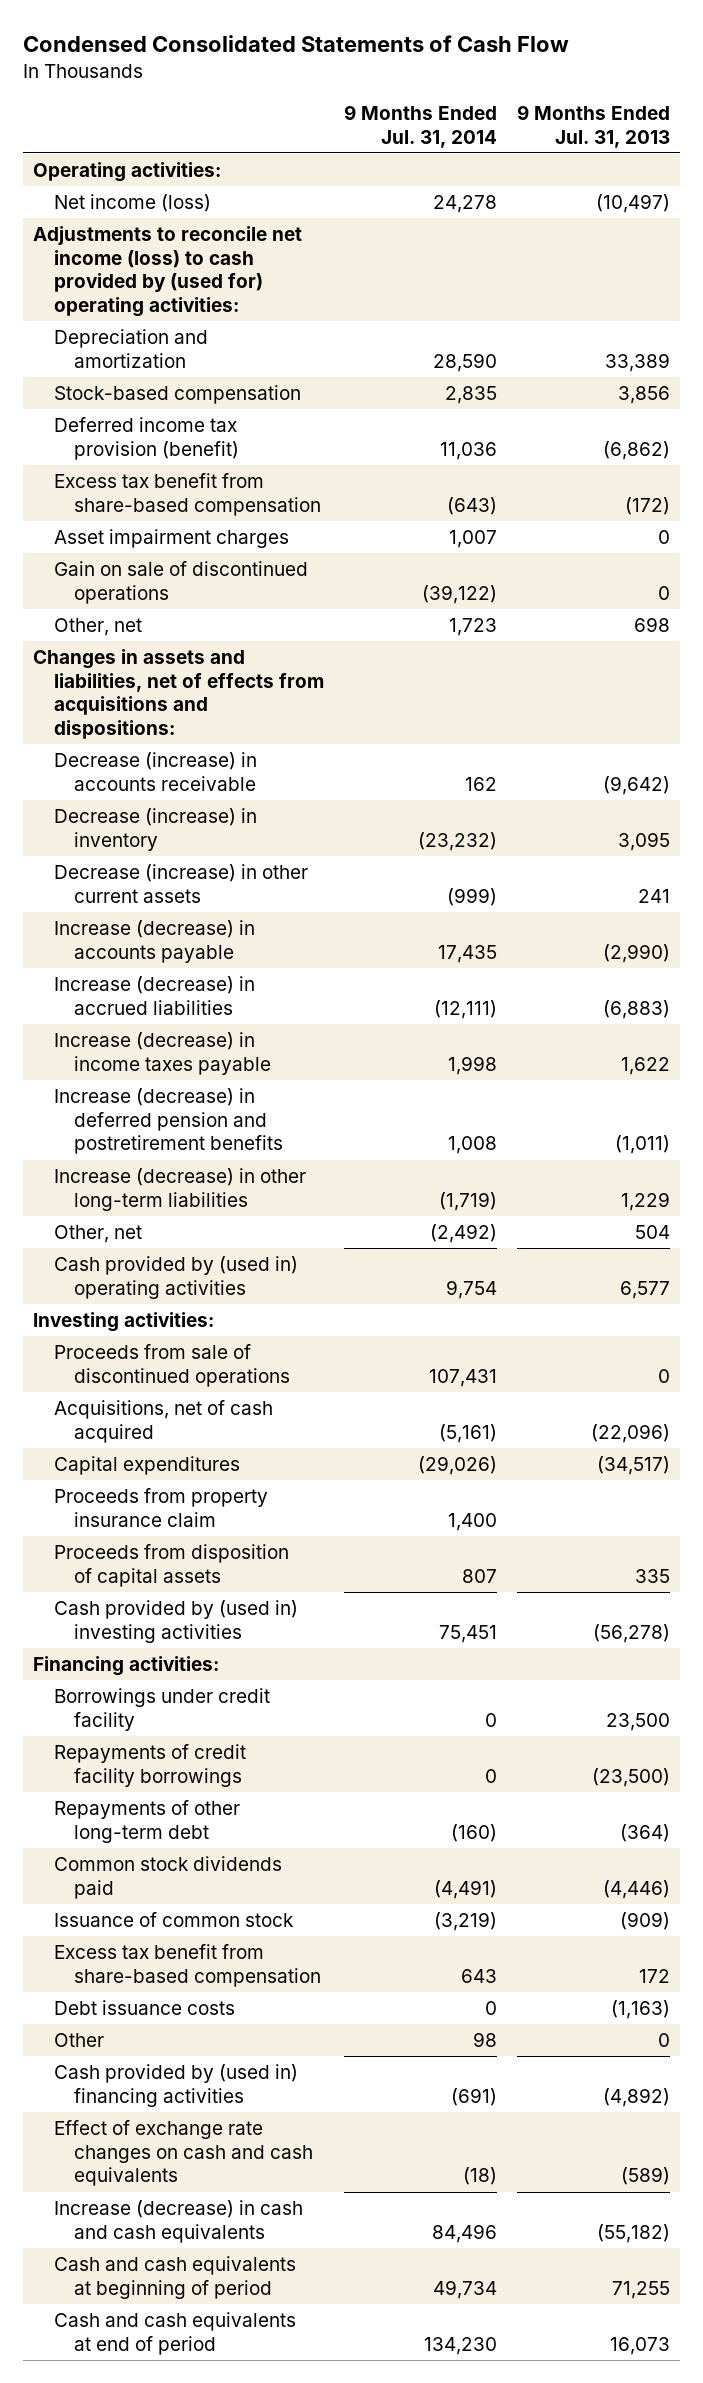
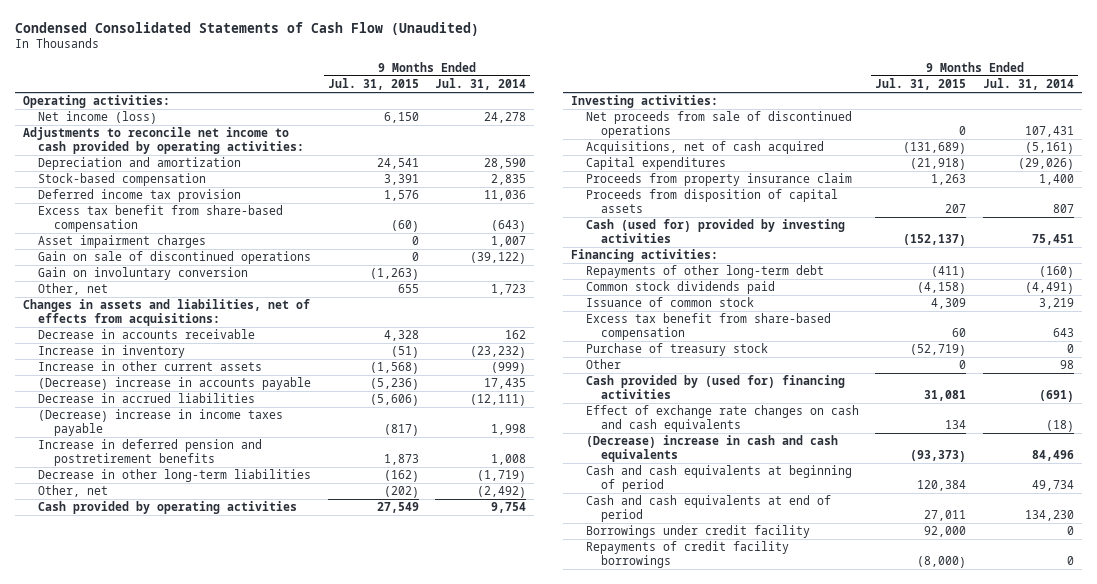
- Condensed Consolidated Statements of Cash Flow
+ Condensed Consolidated Statements of Cash Flow (Unaudited)
- | 9 Months Ended Jul. 31, 2014 | 9 Months Ended Jul. 31, 2013
+ | 9 Months Ended Jul. 31, 2015 | 9 Months Ended Jul. 31, 2014
- Adjustments to reconcile net income (loss) to cash provided by (used for) operating activities:
+ Adjustments to reconcile net income to cash provided by operating activities:
- Deferred income tax provision (benefit) | 11,036 | (6,862)
+ Deferred income tax provision | 1,576 | 11,036
+ Gain on involuntary conversion | (1,263) |
- Changes in assets and liabilities, net of effects from acquisitions and dispositions:
- Decrease (increase) in accounts receivable | 162 | (9,642)
- Decrease (increase) in inventory | (23,232) | 3,095
- Decrease (increase) in other current assets | (999) | 241
- Increase (decrease) in accounts payable | 17,435 | (2,990)
- Increase (decrease) in accrued liabilities | (12,111) | (6,883)
- Increase (decrease) in income taxes payable | 1,998 | 1,622
- Increase (decrease) in deferred pension and postretirement benefits | 1,008 | (1,011)
- Increase (decrease) in other long-term liabilities | (1,719) | 1,229
+ Changes in assets and liabilities, net of effects from acquisitions:
+ Decrease in accounts receivable | 4,328 | 162
+ Increase in inventory | (51) | (23,232)
+ Increase in other current assets | (1,568) | (999)
+ (Decrease) increase in accounts payable | (5,236) | 17,435
+ Decrease in accrued liabilities | (5,606) | (12,111)
+ (Decrease) increase in income taxes payable | (817) | 1,998
+ Increase in deferred pension and postretirement benefits | 1,873 | 1,008
+ Decrease in other long-term liabilities | (162) | (1,719)
- Cash provided by (used in) operating activities | 9,754 | 6,577
+ Cash provided by operating activities | 27,549 | 9,754
- Proceeds from sale of discontinued operations | 107,431 | 0
+ Net proceeds from sale of discontinued operations | 0 | 107,431
- Cash provided by (used in) investing activities | 75,451 | (56,278)
+ Cash (used for) provided by investing activities | (152,137) | 75,451
- Issuance of common stock | (3,219) | (909)
+ Issuance of common stock | 4,309 | 3,219
- Debt issuance costs | 0 | (1,163)
+ Purchase of treasury stock | (52,719) | 0
- Cash provided by (used in) financing activities | (691) | (4,892)
+ Cash provided by (used for) financing activities | 31,081 | (691)
- Increase (decrease) in cash and cash equivalents | 84,496 | (55,182)
+ (Decrease) increase in cash and cash equivalents | (93,373) | 84,496
moved down: Borrowings under credit facility | 92,000 | 0
moved down: Repayments of credit facility borrowings | (8,000) | 0

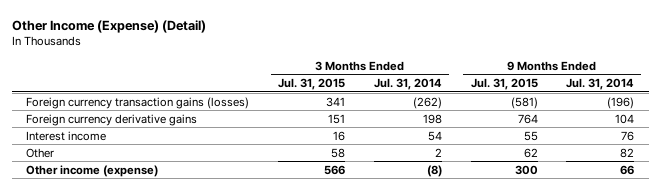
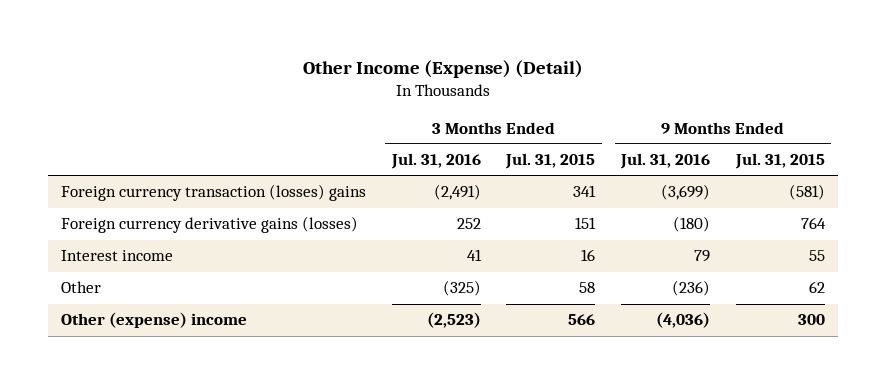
- | 3 Months Ended Jul. 31, 2015 | 3 Months Ended Jul. 31, 2014 | 9 Months Ended Jul. 31, 2015 | 9 Months Ended Jul. 31, 2014
+ | 3 Months Ended Jul. 31, 2016 | 3 Months Ended Jul. 31, 2015 | 9 Months Ended Jul. 31, 2016 | 9 Months Ended Jul. 31, 2015
- Foreign currency transaction gains (losses) | 341 | (262) | (581) | (196)
- Foreign currency derivative gains | 151 | 198 | 764 | 104
+ Foreign currency transaction (losses) gains | (2,491) | 341 | (3,699) | (581)
+ Foreign currency derivative gains (losses) | 252 | 151 | (180) | 764
- Other income (expense) | 566 | (8) | 300 | 66
+ Other (expense) income | (2,523) | 566 | (4,036) | 300

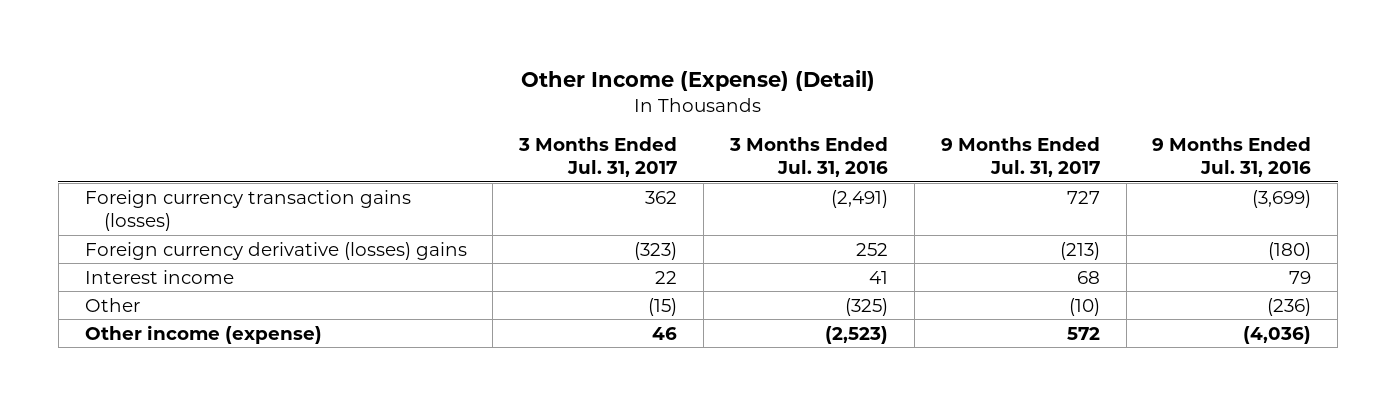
- | 3 Months Ended Jul. 31, 2016 | 3 Months Ended Jul. 31, 2015 | 9 Months Ended Jul. 31, 2016 | 9 Months Ended Jul. 31, 2015
+ | 3 Months Ended Jul. 31, 2017 | 3 Months Ended Jul. 31, 2016 | 9 Months Ended Jul. 31, 2017 | 9 Months Ended Jul. 31, 2016
- Foreign currency transaction (losses) gains | (2,491) | 341 | (3,699) | (581)
- Foreign currency derivative gains (losses) | 252 | 151 | (180) | 764
+ Foreign currency transaction gains (losses) | 362 | (2,491) | 727 | (3,699)
+ Foreign currency derivative (losses) gains | (323) | 252 | (213) | (180)
- Other (expense) income | (2,523) | 566 | (4,036) | 300
+ Other income (expense) | 46 | (2,523) | 572 | (4,036)

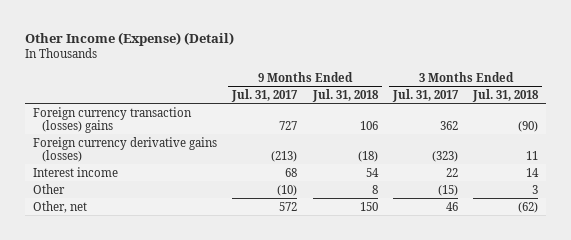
- | 3 Months Ended Jul. 31, 2017 | 3 Months Ended Jul. 31, 2016 | 9 Months Ended Jul. 31, 2017 | 9 Months Ended Jul. 31, 2016
+ | 9 Months Ended Jul. 31, 2017 | 9 Months Ended Jul. 31, 2018 | 3 Months Ended Jul. 31, 2017 | 3 Months Ended Jul. 31, 2018
- Foreign currency transaction gains (losses) | 362 | (2,491) | 727 | (3,699)
- Foreign currency derivative (losses) gains | (323) | 252 | (213) | (180)
+ Foreign currency transaction (losses) gains | 727 | 106 | 362 | (90)
+ Foreign currency derivative gains (losses) | (213) | (18) | (323) | 11
- Other income (expense) | 46 | (2,523) | 572 | (4,036)
+ Other, net | 572 | 150 | 46 | (62)

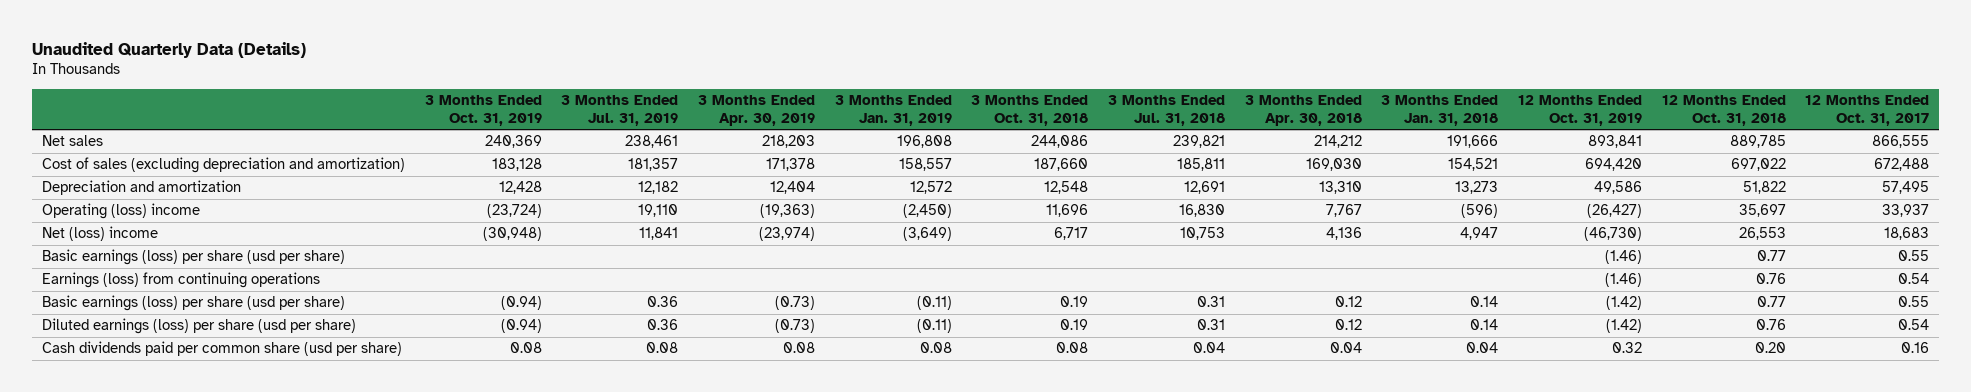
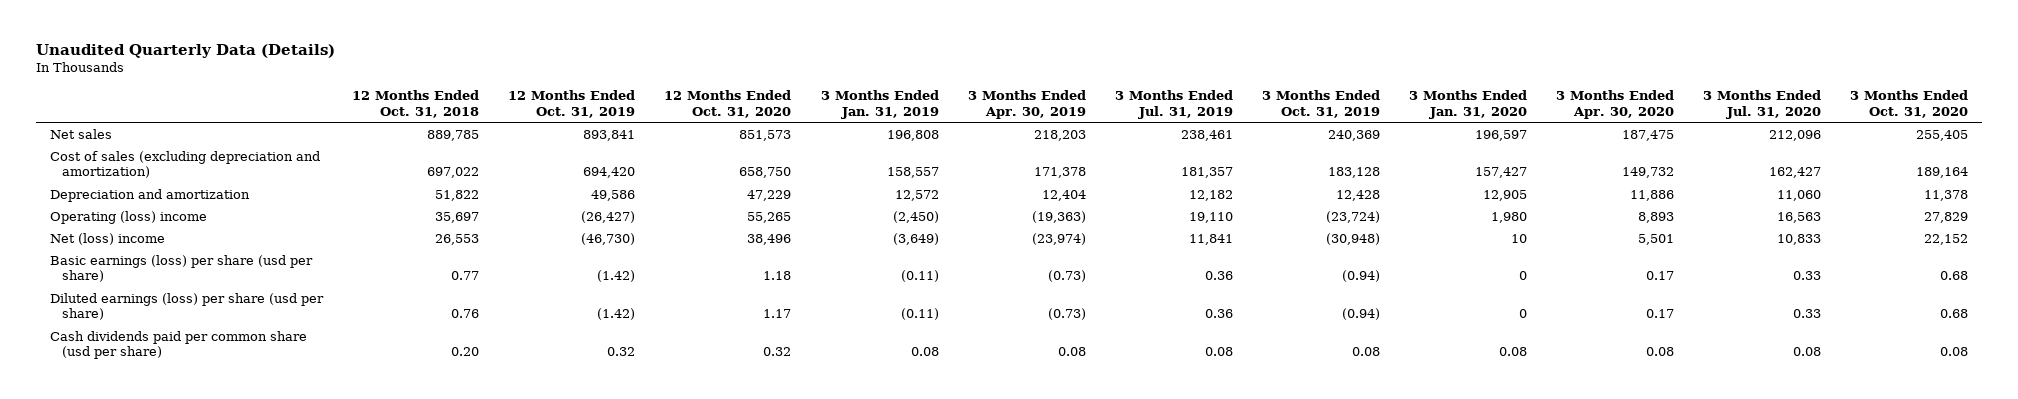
- | 3 Months Ended Oct. 31, 2019 | 3 Months Ended Jul. 31, 2019 | 3 Months Ended Apr. 30, 2019 | 3 Months Ended Jan. 31, 2019 | 3 Months Ended Oct. 31, 2018 | 3 Months Ended Jul. 31, 2018 | 3 Months Ended Apr. 30, 2018 | 3 Months Ended Jan. 31, 2018 | 12 Months Ended Oct. 31, 2019 | 12 Months Ended Oct. 31, 2018 | 12 Months Ended Oct. 31, 2017
+ | 12 Months Ended Oct. 31, 2018 | 12 Months Ended Oct. 31, 2019 | 12 Months Ended Oct. 31, 2020 | 3 Months Ended Jan. 31, 2019 | 3 Months Ended Apr. 30, 2019 | 3 Months Ended Jul. 31, 2019 | 3 Months Ended Oct. 31, 2019 | 3 Months Ended Jan. 31, 2020 | 3 Months Ended Apr. 30, 2020 | 3 Months Ended Jul. 31, 2020 | 3 Months Ended Oct. 31, 2020
- Basic earnings (loss) per share (usd per share) | | | | | | | | | (1.46) | 0.77 | 0.55
- Earnings (loss) from continuing operations | | | | | | | | | (1.46) | 0.76 | 0.54

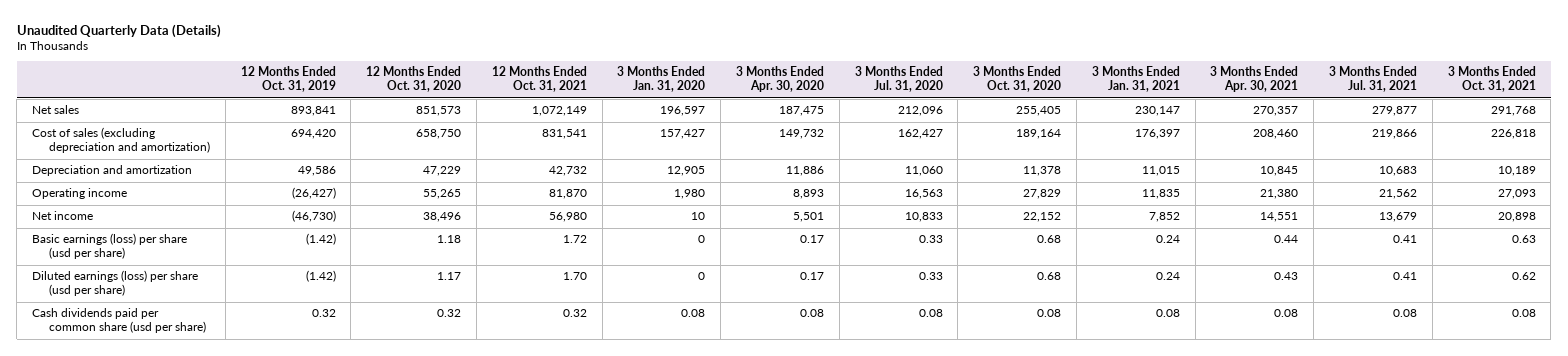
- | 12 Months Ended Oct. 31, 2018 | 12 Months Ended Oct. 31, 2019 | 12 Months Ended Oct. 31, 2020 | 3 Months Ended Jan. 31, 2019 | 3 Months Ended Apr. 30, 2019 | 3 Months Ended Jul. 31, 2019 | 3 Months Ended Oct. 31, 2019 | 3 Months Ended Jan. 31, 2020 | 3 Months Ended Apr. 30, 2020 | 3 Months Ended Jul. 31, 2020 | 3 Months Ended Oct. 31, 2020
+ | 12 Months Ended Oct. 31, 2019 | 12 Months Ended Oct. 31, 2020 | 12 Months Ended Oct. 31, 2021 | 3 Months Ended Jan. 31, 2020 | 3 Months Ended Apr. 30, 2020 | 3 Months Ended Jul. 31, 2020 | 3 Months Ended Oct. 31, 2020 | 3 Months Ended Jan. 31, 2021 | 3 Months Ended Apr. 30, 2021 | 3 Months Ended Jul. 31, 2021 | 3 Months Ended Oct. 31, 2021
- Operating (loss) income | 35,697 | (26,427) | 55,265 | (2,450) | (19,363) | 19,110 | (23,724) | 1,980 | 8,893 | 16,563 | 27,829
- Net (loss) income | 26,553 | (46,730) | 38,496 | (3,649) | (23,974) | 11,841 | (30,948) | 10 | 5,501 | 10,833 | 22,152
+ Operating income | (26,427) | 55,265 | 81,870 | 1,980 | 8,893 | 16,563 | 27,829 | 11,835 | 21,380 | 21,562 | 27,093
+ Net income | (46,730) | 38,496 | 56,980 | 10 | 5,501 | 10,833 | 22,152 | 7,852 | 14,551 | 13,679 | 20,898

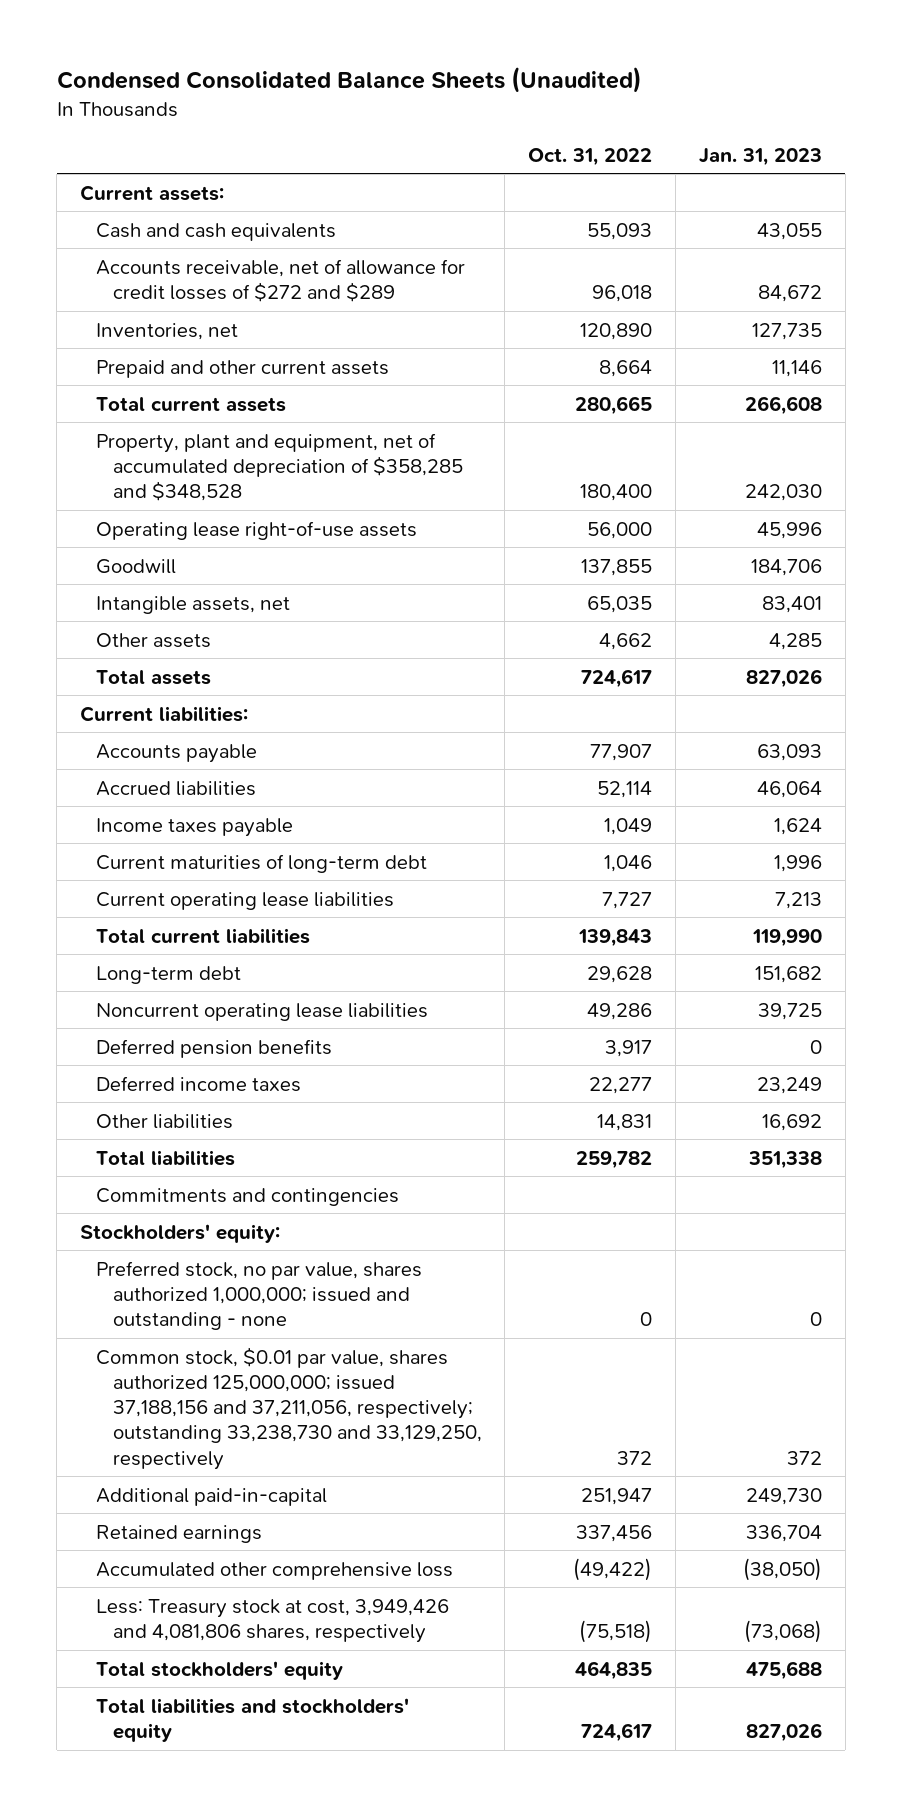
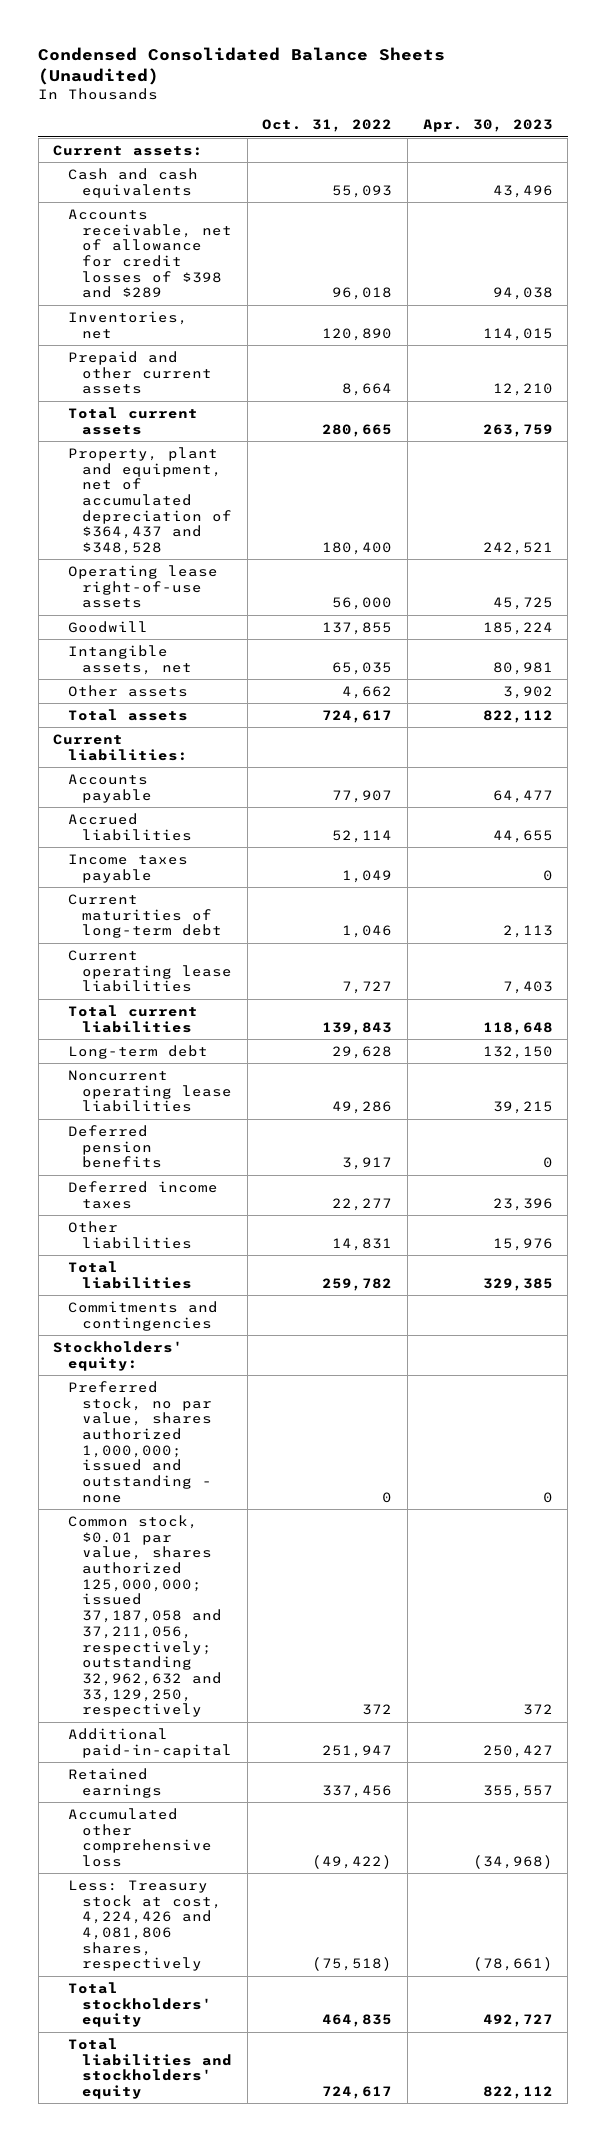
- | Oct. 31, 2022 | Jan. 31, 2023
+ | Oct. 31, 2022 | Apr. 30, 2023
- Accounts receivable, net of allowance for credit losses of $272 and $289 | 96,018 | 84,672
+ Accounts receivable, net of allowance for credit losses of $398 and $289 | 96,018 | 94,038
- Property, plant and equipment, net of accumulated depreciation of $358,285 and $348,528 | 180,400 | 242,030
+ Property, plant and equipment, net of accumulated depreciation of $364,437 and $348,528 | 180,400 | 242,521
- Common stock, $0.01 par value, shares authorized 125,000,000; issued 37,188,156 and 37,211,056, respectively; outstanding 33,238,730 and 33,129,250, respectively | 372 | 372
+ Common stock, $0.01 par value, shares authorized 125,000,000; issued 37,187,058 and 37,211,056, respectively; outstanding 32,962,632 and 33,129,250, respectively | 372 | 372
- Less: Treasury stock at cost, 3,949,426 and 4,081,806 shares, respectively | (75,518) | (73,068)
+ Less: Treasury stock at cost, 4,224,426 and 4,081,806 shares, respectively | (75,518) | (78,661)

